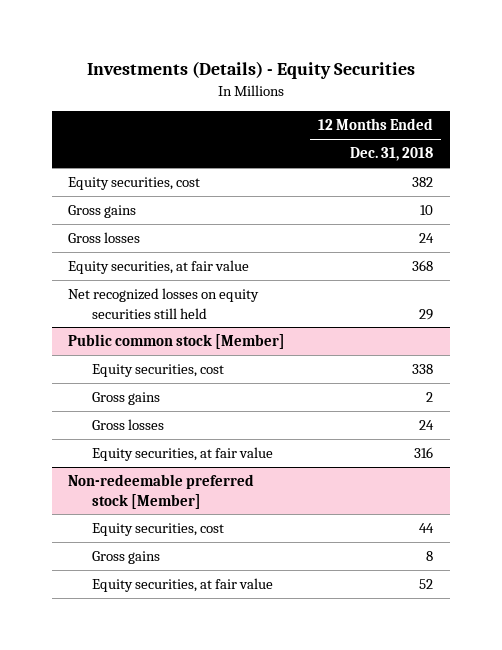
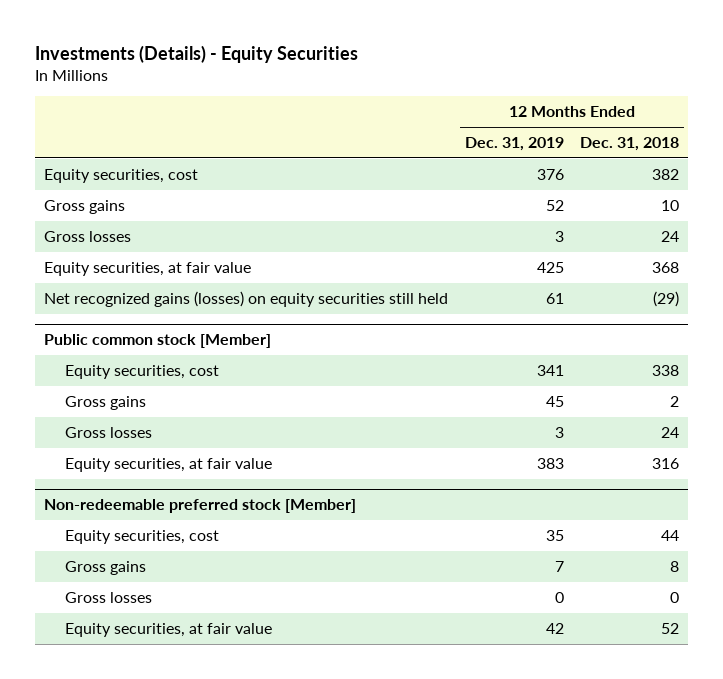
- | 12 Months Ended Dec. 31, 2018
+ | 12 Months Ended Dec. 31, 2019 | 12 Months Ended Dec. 31, 2018
- Net recognized losses on equity securities still held | 29
+ Net recognized gains (losses) on equity securities still held | 61 | (29)
@ Non-redeemable preferred stock [Member]
+ Gross losses | 0 | 0

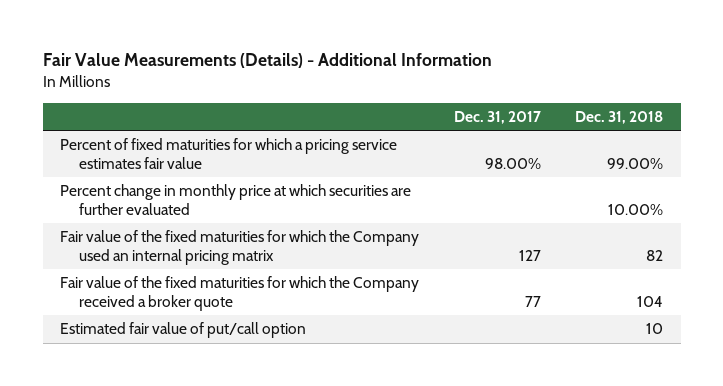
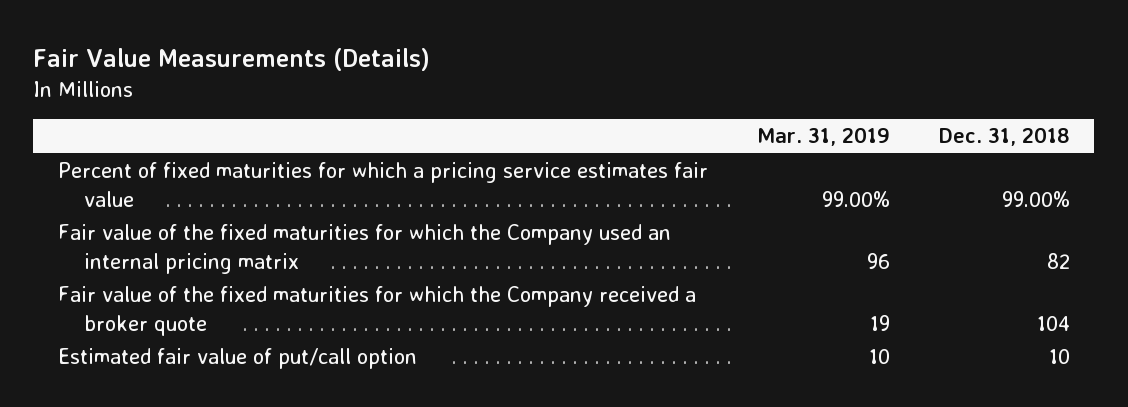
- Fair Value Measurements (Details) - Additional Information
+ Fair Value Measurements (Details)
- | Dec. 31, 2017 | Dec. 31, 2018
+ | Mar. 31, 2019 | Dec. 31, 2018
- Percent change in monthly price at which securities are further evaluated | | 10.00%

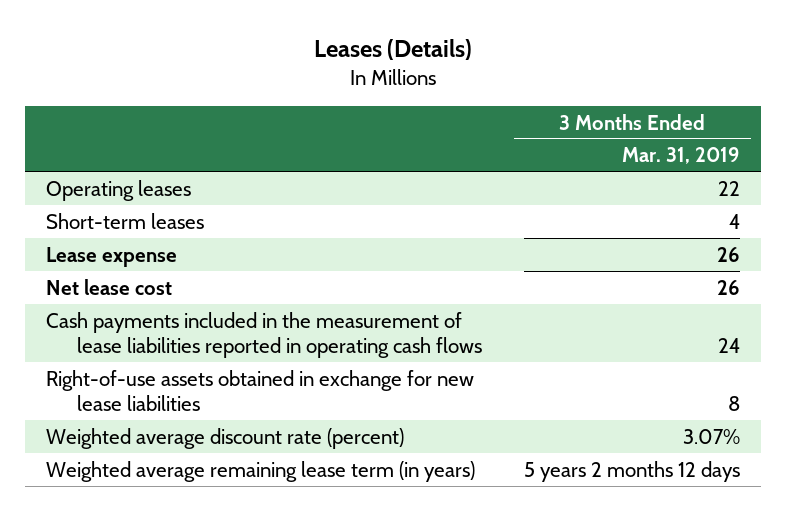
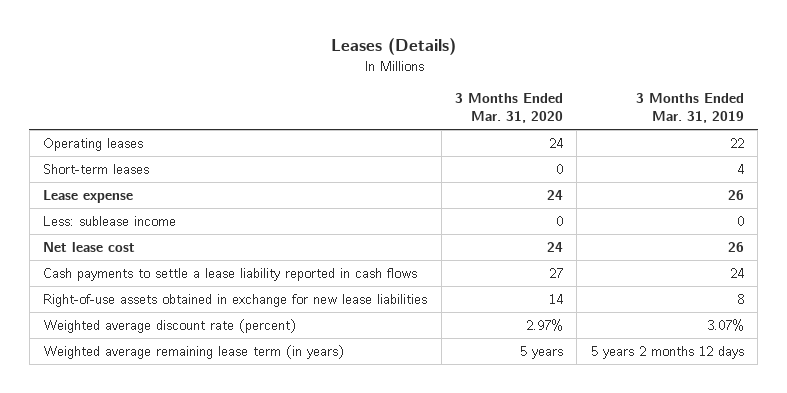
- | 3 Months Ended Mar. 31, 2019
+ | 3 Months Ended Mar. 31, 2020 | 3 Months Ended Mar. 31, 2019
+ Less: sublease income | 0 | 0
- Cash payments included in the measurement of lease liabilities reported in operating cash flows | 24
+ Cash payments to settle a lease liability reported in cash flows | 27 | 24

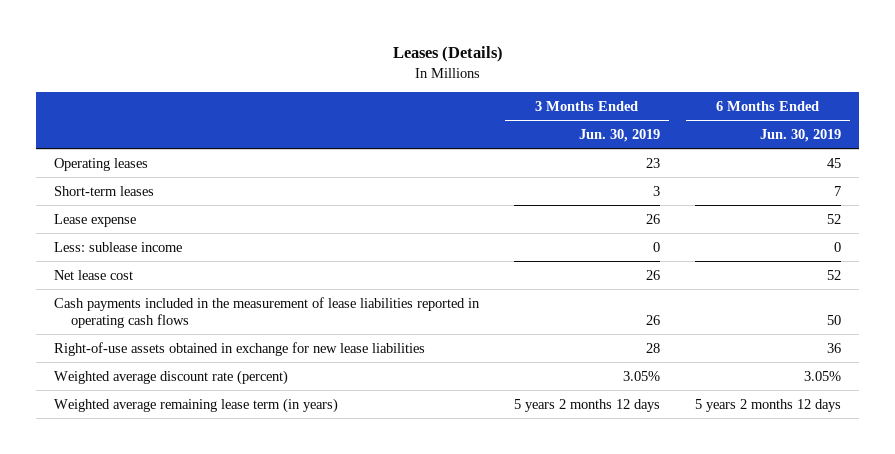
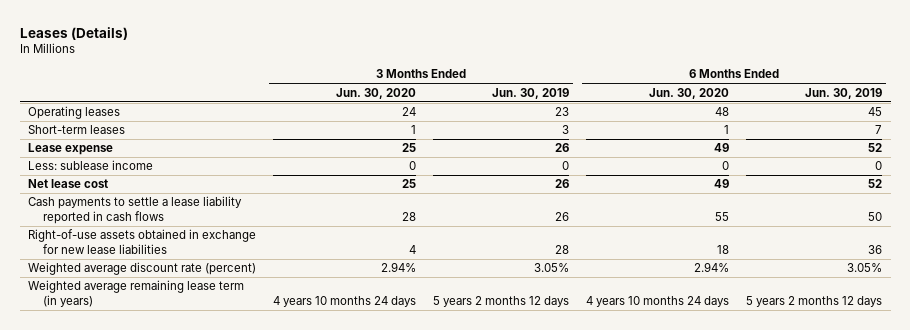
- | 3 Months Ended Jun. 30, 2019 | 6 Months Ended Jun. 30, 2019
+ | 3 Months Ended Jun. 30, 2020 | 3 Months Ended Jun. 30, 2019 | 6 Months Ended Jun. 30, 2020 | 6 Months Ended Jun. 30, 2019
- Cash payments included in the measurement of lease liabilities reported in operating cash flows | 26 | 50
+ Cash payments to settle a lease liability reported in cash flows | 28 | 26 | 55 | 50

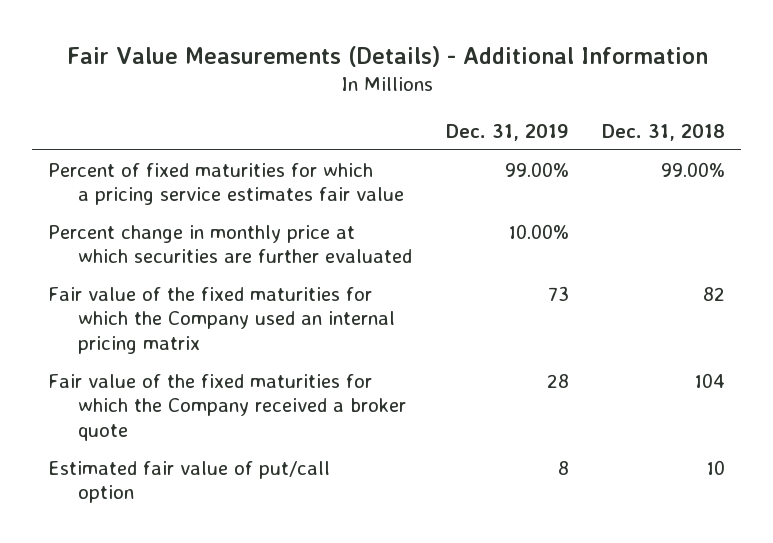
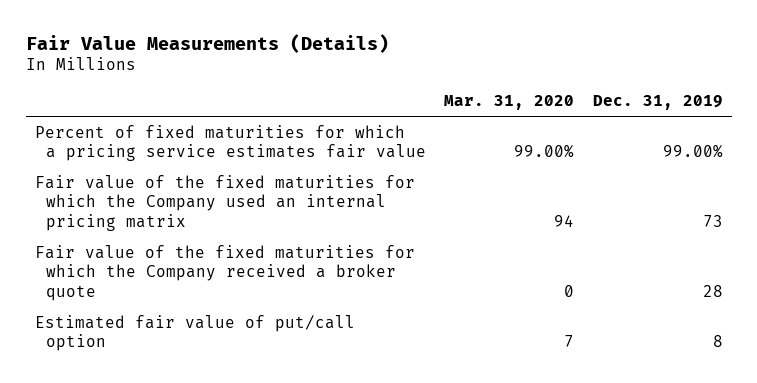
- Fair Value Measurements (Details) - Additional Information
+ Fair Value Measurements (Details)
- | Dec. 31, 2019 | Dec. 31, 2018
+ | Mar. 31, 2020 | Dec. 31, 2019
- Percent change in monthly price at which securities are further evaluated | 10.00% |

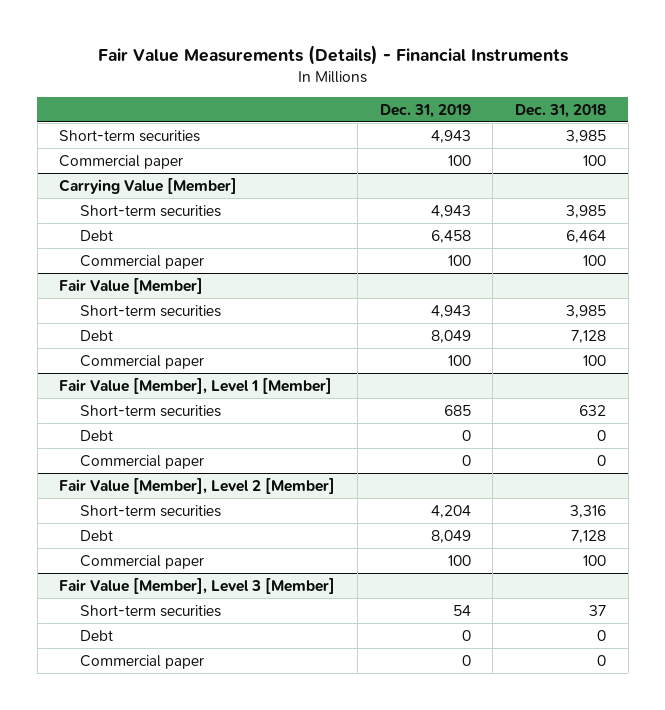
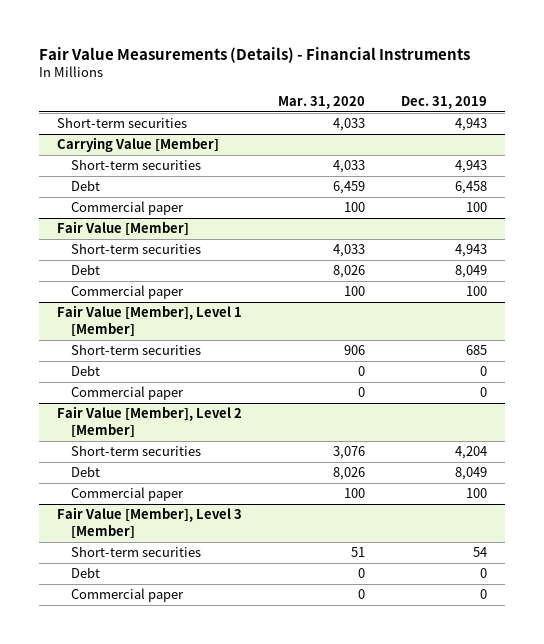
- | Dec. 31, 2019 | Dec. 31, 2018
+ | Mar. 31, 2020 | Dec. 31, 2019
- Commercial paper | 100 | 100

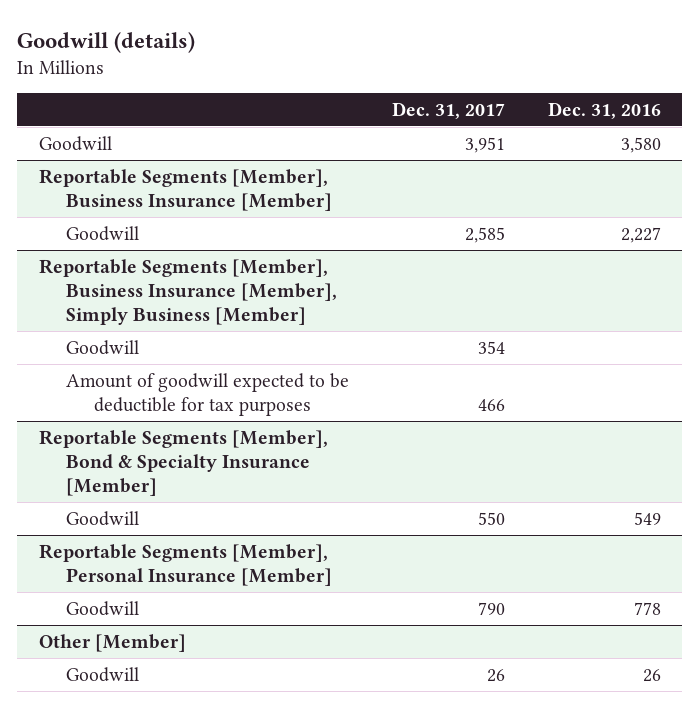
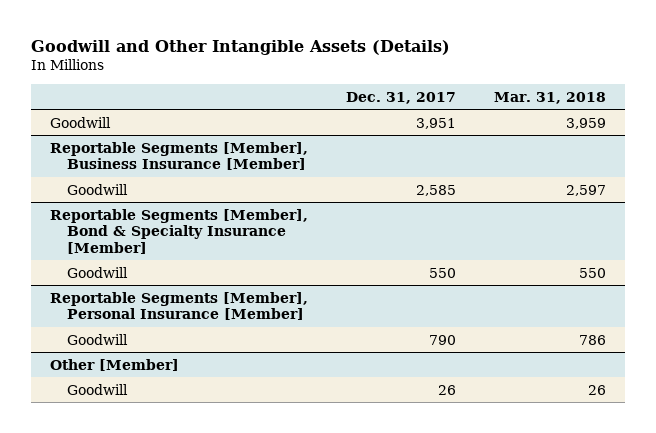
- Goodwill (details)
+ Goodwill and Other Intangible Assets (Details)
- | Dec. 31, 2017 | Dec. 31, 2016
+ | Dec. 31, 2017 | Mar. 31, 2018
- Reportable Segments [Member], Business Insurance [Member], Simply Business [Member]
- Goodwill | 354 |
- Amount of goodwill expected to be deductible for tax purposes | 466 |

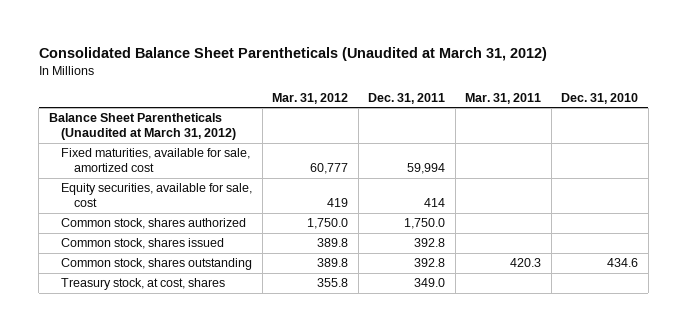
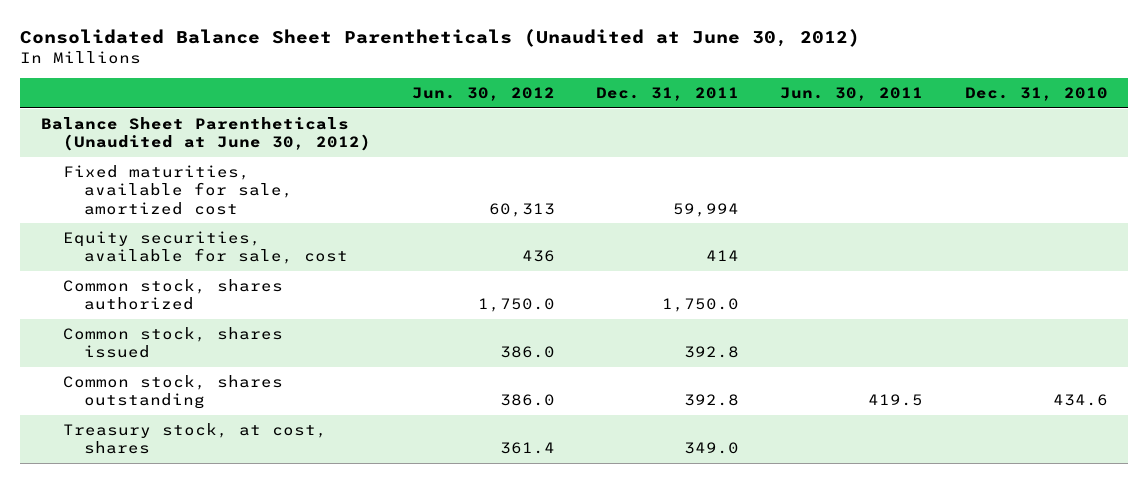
- Consolidated Balance Sheet Parentheticals (Unaudited at March 31, 2012)
+ Consolidated Balance Sheet Parentheticals (Unaudited at June 30, 2012)
- | Mar. 31, 2012 | Dec. 31, 2011 | Mar. 31, 2011 | Dec. 31, 2010
+ | Jun. 30, 2012 | Dec. 31, 2011 | Jun. 30, 2011 | Dec. 31, 2010
- Balance Sheet Parentheticals (Unaudited at March 31, 2012)
+ Balance Sheet Parentheticals (Unaudited at June 30, 2012)

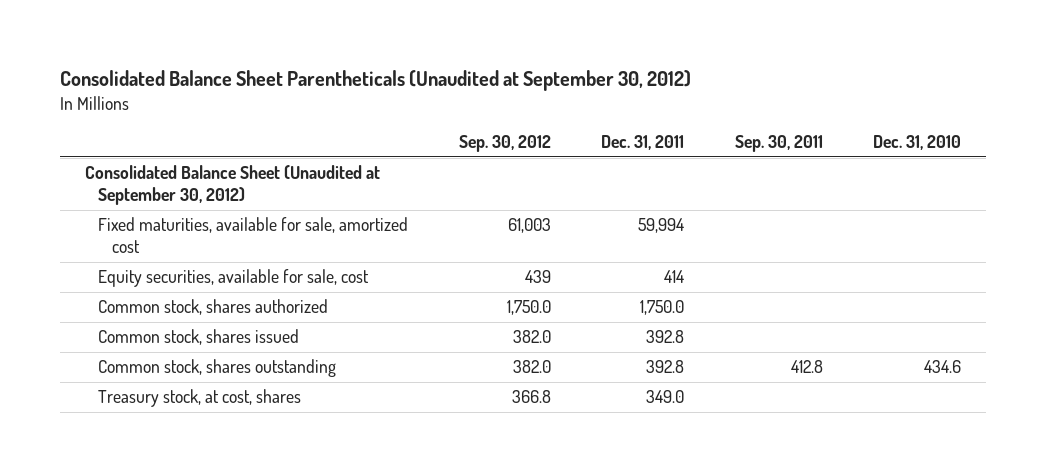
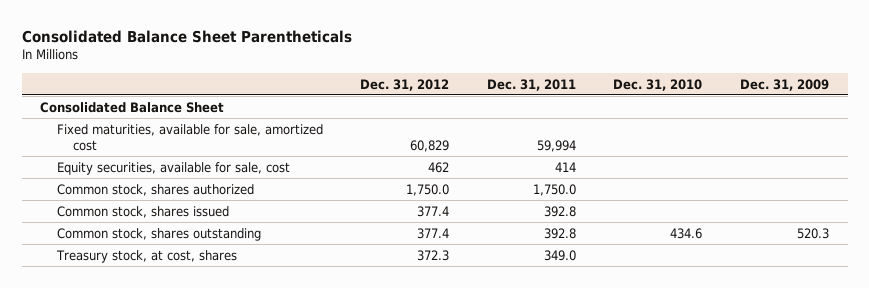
- Consolidated Balance Sheet Parentheticals (Unaudited at September 30, 2012)
+ Consolidated Balance Sheet Parentheticals
- | Sep. 30, 2012 | Dec. 31, 2011 | Sep. 30, 2011 | Dec. 31, 2010
+ | Dec. 31, 2012 | Dec. 31, 2011 | Dec. 31, 2010 | Dec. 31, 2009
- Consolidated Balance Sheet (Unaudited at September 30, 2012)
+ Consolidated Balance Sheet

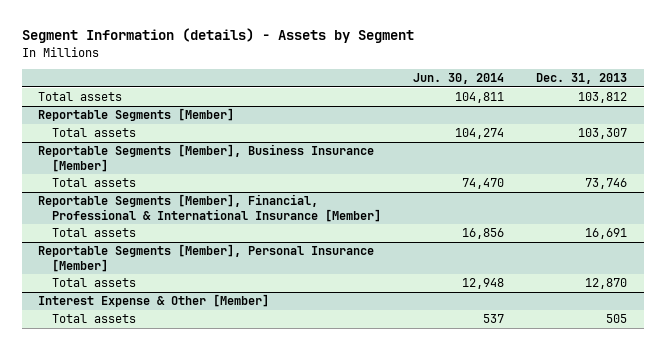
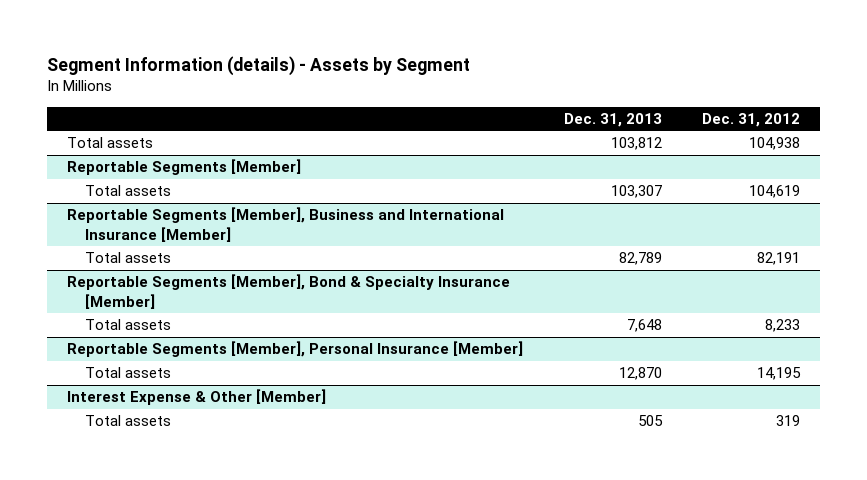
- | Jun. 30, 2014 | Dec. 31, 2013
+ | Dec. 31, 2013 | Dec. 31, 2012
- Reportable Segments [Member], Business Insurance [Member]
- Total assets | 74,470 | 73,746
- Reportable Segments [Member], Financial, Professional & International Insurance [Member]
- Total assets | 16,856 | 16,691
+ Reportable Segments [Member], Business and International Insurance [Member]
+ Total assets | 82,789 | 82,191
+ Reportable Segments [Member], Bond & Specialty Insurance [Member]
+ Total assets | 7,648 | 8,233

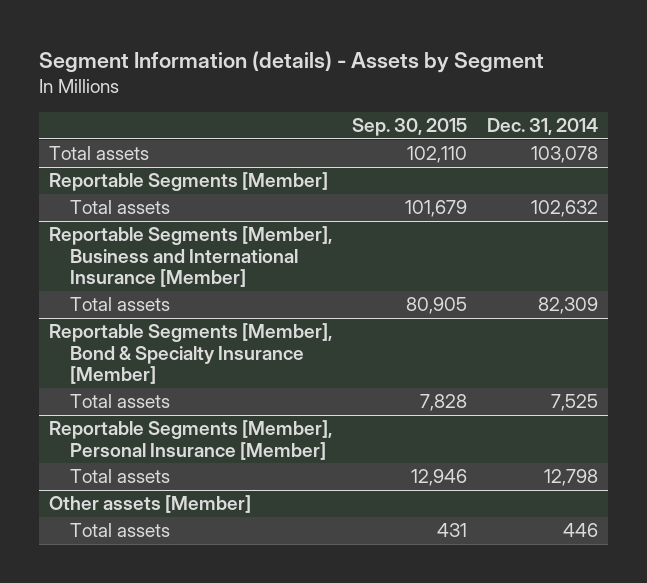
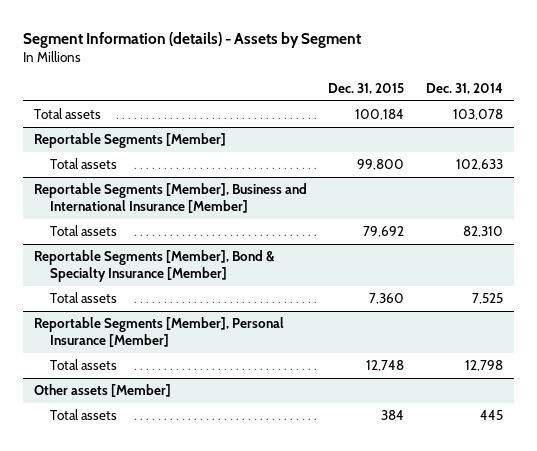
- | Sep. 30, 2015 | Dec. 31, 2014
+ | Dec. 31, 2015 | Dec. 31, 2014
@ Reportable Segments [Member]
- Total assets | 101,679 | 102,632
+ Total assets | 99,800 | 102,633
@ Reportable Segments [Member], Business and International Insurance [Member]
- Total assets | 80,905 | 82,309
+ Total assets | 79,692 | 82,310
@ Other assets [Member]
- Total assets | 431 | 446
+ Total assets | 384 | 445

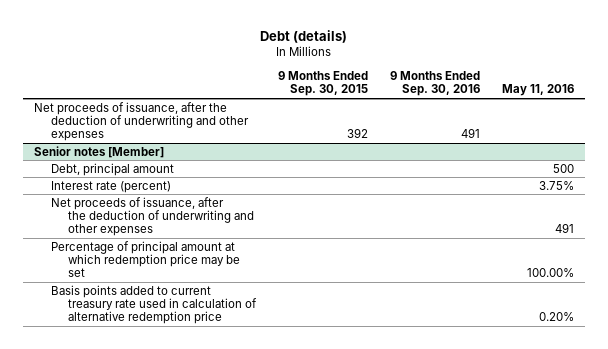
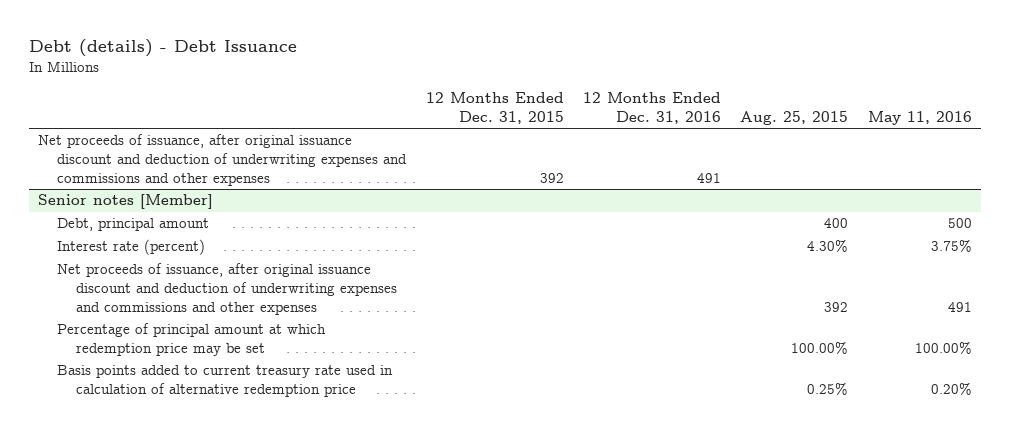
- Debt (details)
+ Debt (details) - Debt Issuance
- | 9 Months Ended Sep. 30, 2015 | 9 Months Ended Sep. 30, 2016 | May 11, 2016
+ | 12 Months Ended Dec. 31, 2015 | 12 Months Ended Dec. 31, 2016 | Aug. 25, 2015 | May 11, 2016
- Net proceeds of issuance, after the deduction of underwriting and other expenses | 392 | 491 |
+ Net proceeds of issuance, after original issuance discount and deduction of underwriting expenses and commissions and other expenses | 392 | 491 | |
@ Senior notes [Member]
- Net proceeds of issuance, after the deduction of underwriting and other expenses | | | 491
+ Net proceeds of issuance, after original issuance discount and deduction of underwriting expenses and commissions and other expenses | | | 392 | 491

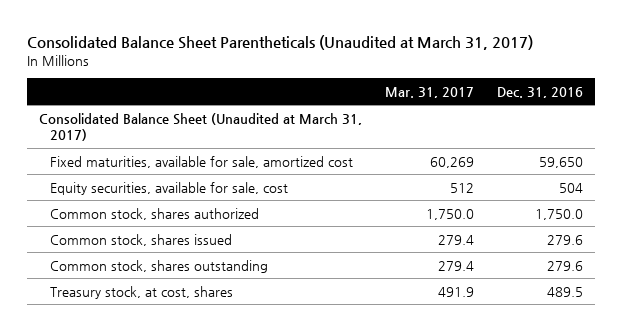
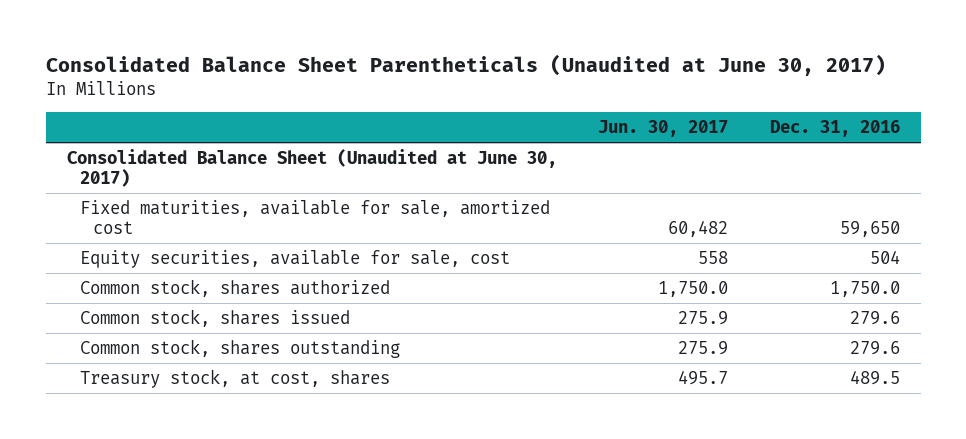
- Consolidated Balance Sheet Parentheticals (Unaudited at March 31, 2017)
+ Consolidated Balance Sheet Parentheticals (Unaudited at June 30, 2017)
- | Mar. 31, 2017 | Dec. 31, 2016
+ | Jun. 30, 2017 | Dec. 31, 2016
- Consolidated Balance Sheet (Unaudited at March 31, 2017)
+ Consolidated Balance Sheet (Unaudited at June 30, 2017)

